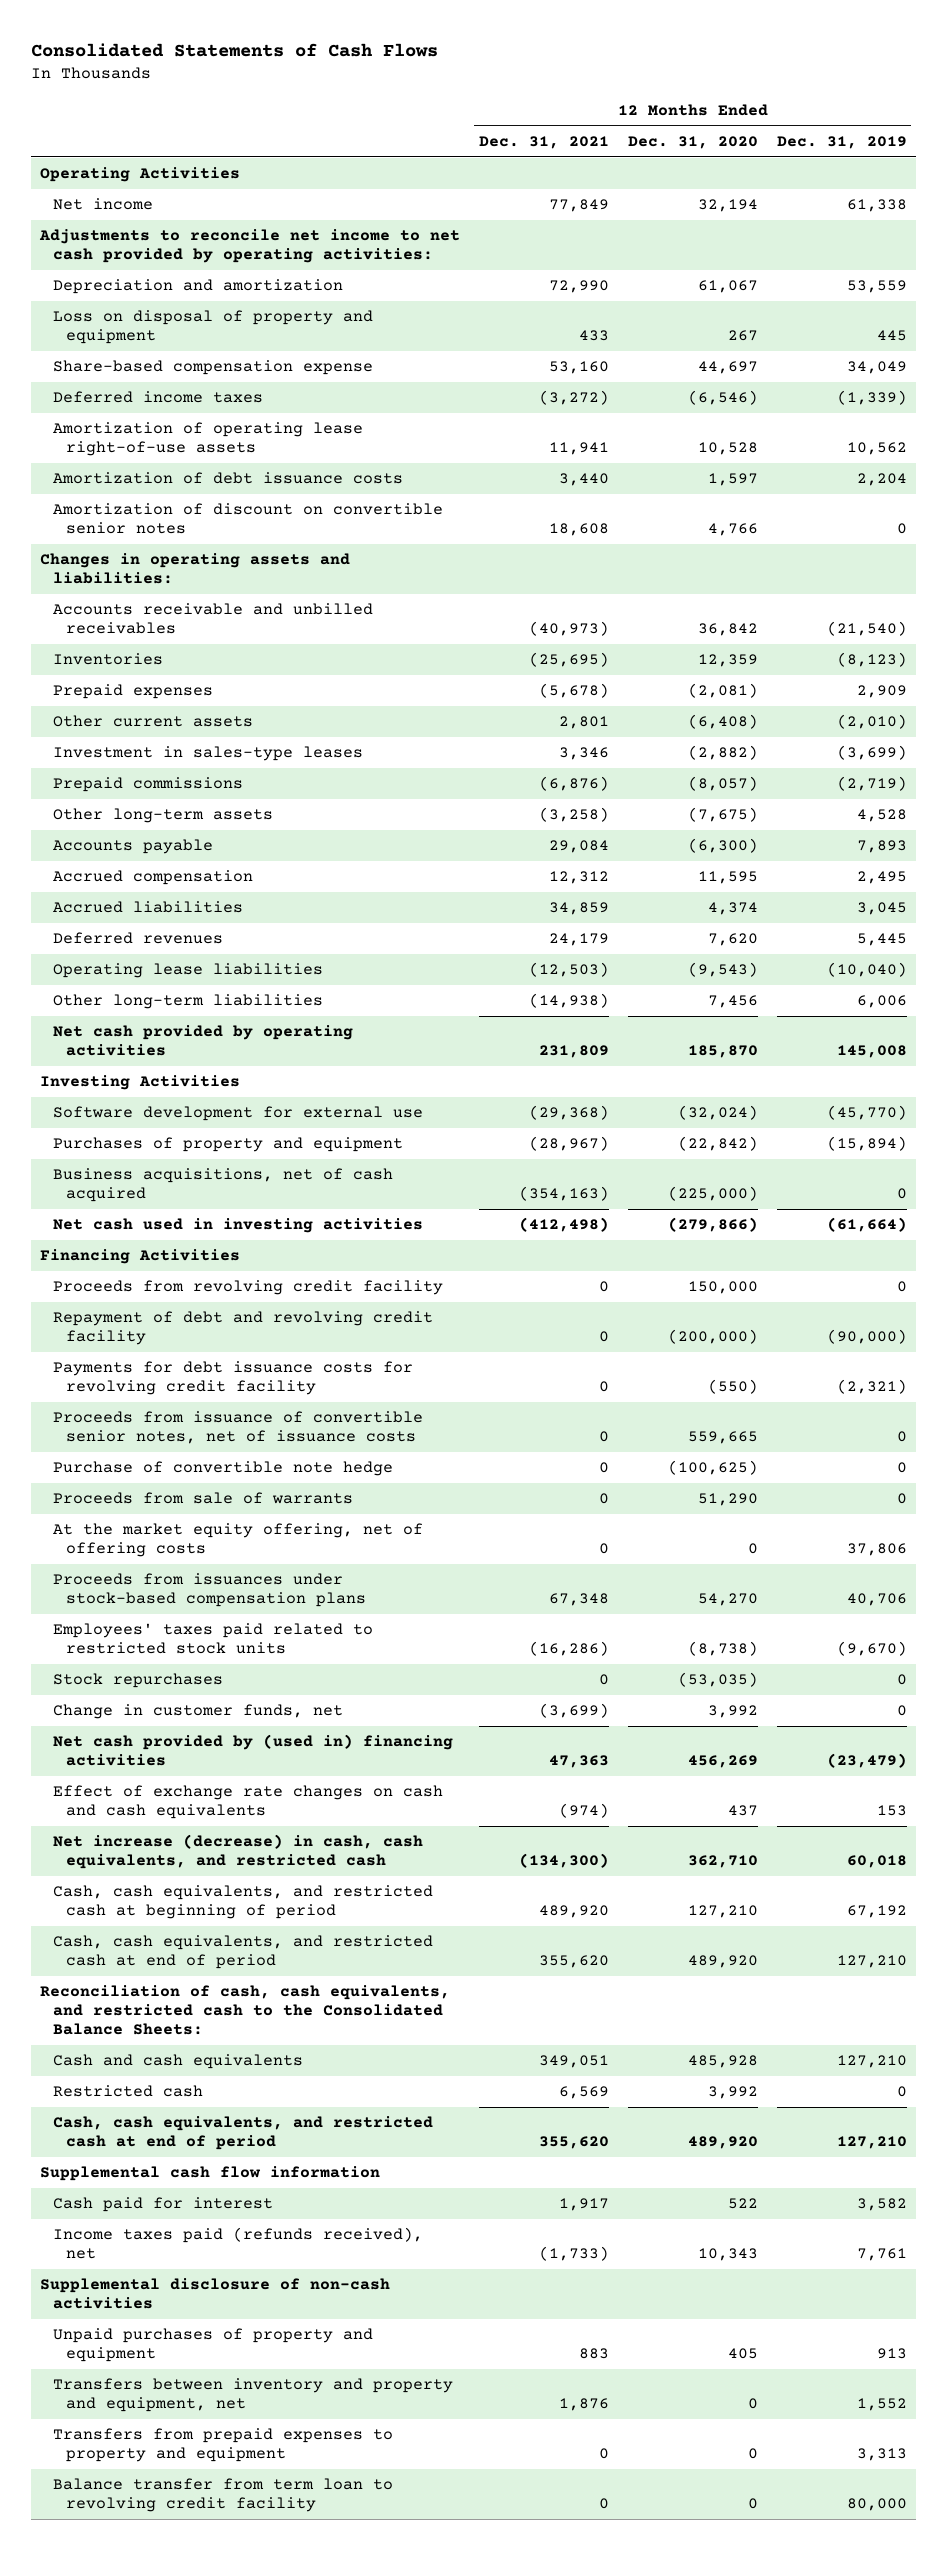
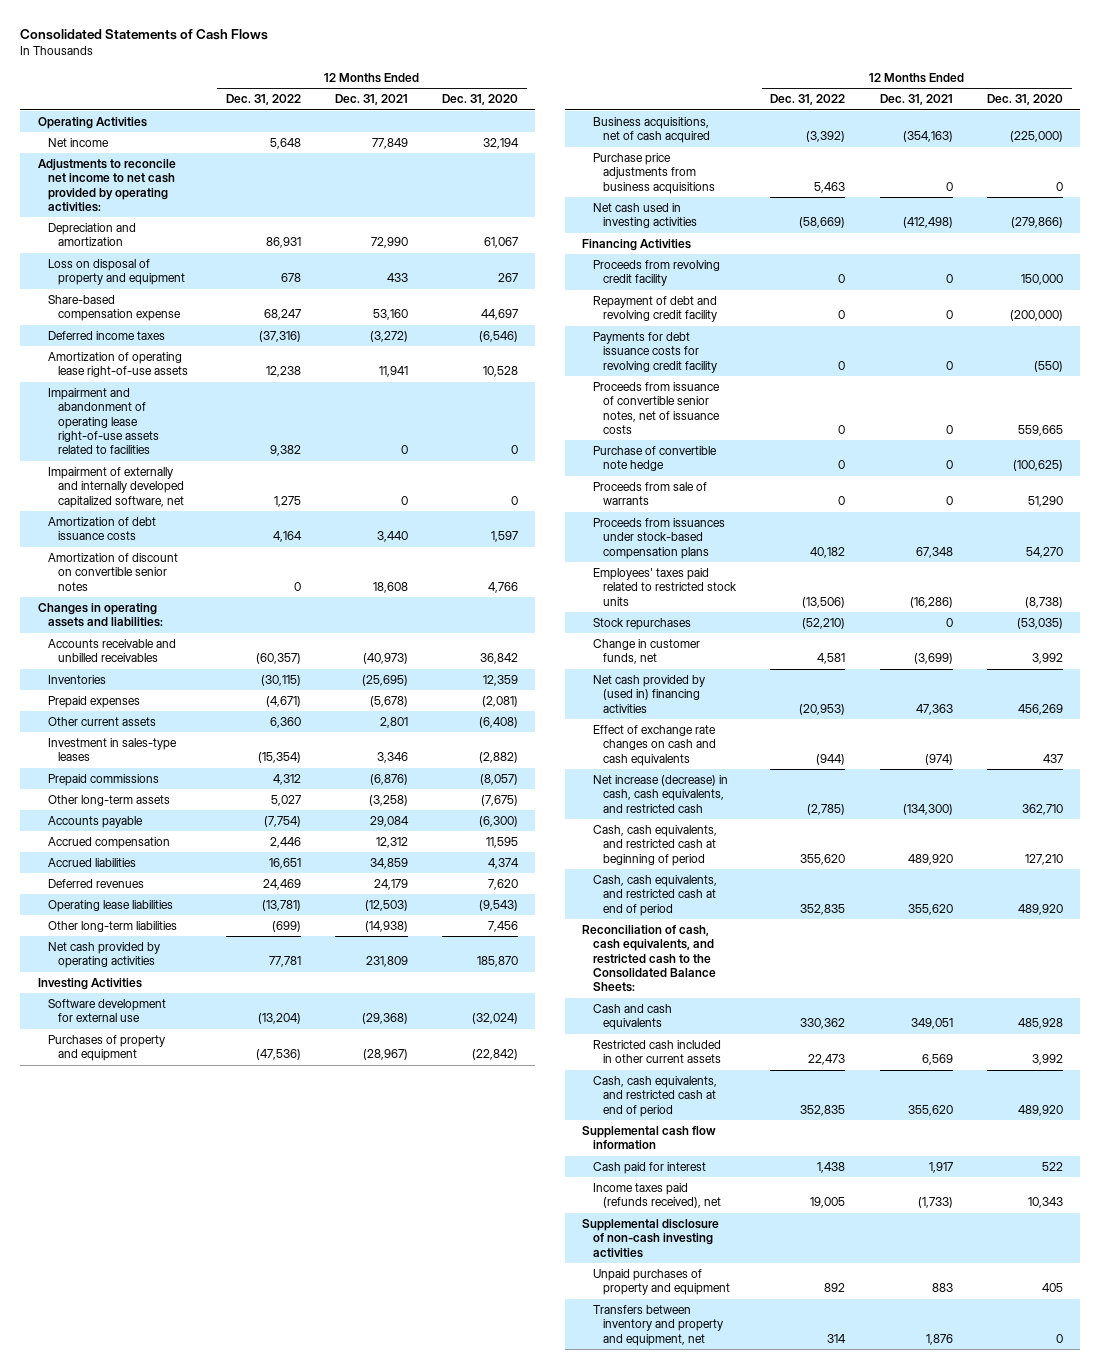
- | 12 Months Ended Dec. 31, 2021 | 12 Months Ended Dec. 31, 2020 | 12 Months Ended Dec. 31, 2019
+ | 12 Months Ended Dec. 31, 2022 | 12 Months Ended Dec. 31, 2021 | 12 Months Ended Dec. 31, 2020
+ Impairment and abandonment of operating lease right-of-use assets related to facilities | 9,382 | 0 | 0
+ Impairment of externally and internally developed capitalized software, net | 1,275 | 0 | 0
+ Purchase price adjustments from business acquisitions | 5,463 | 0 | 0
- At the market equity offering, net of offering costs | 0 | 0 | 37,806
- Restricted cash | 6,569 | 3,992 | 0
+ Restricted cash included in other current assets | 22,473 | 6,569 | 3,992
- Supplemental disclosure of non-cash activities
+ Supplemental disclosure of non-cash investing activities
- Transfers from prepaid expenses to property and equipment | 0 | 0 | 3,313
- Balance transfer from term loan to revolving credit facility | 0 | 0 | 80,000

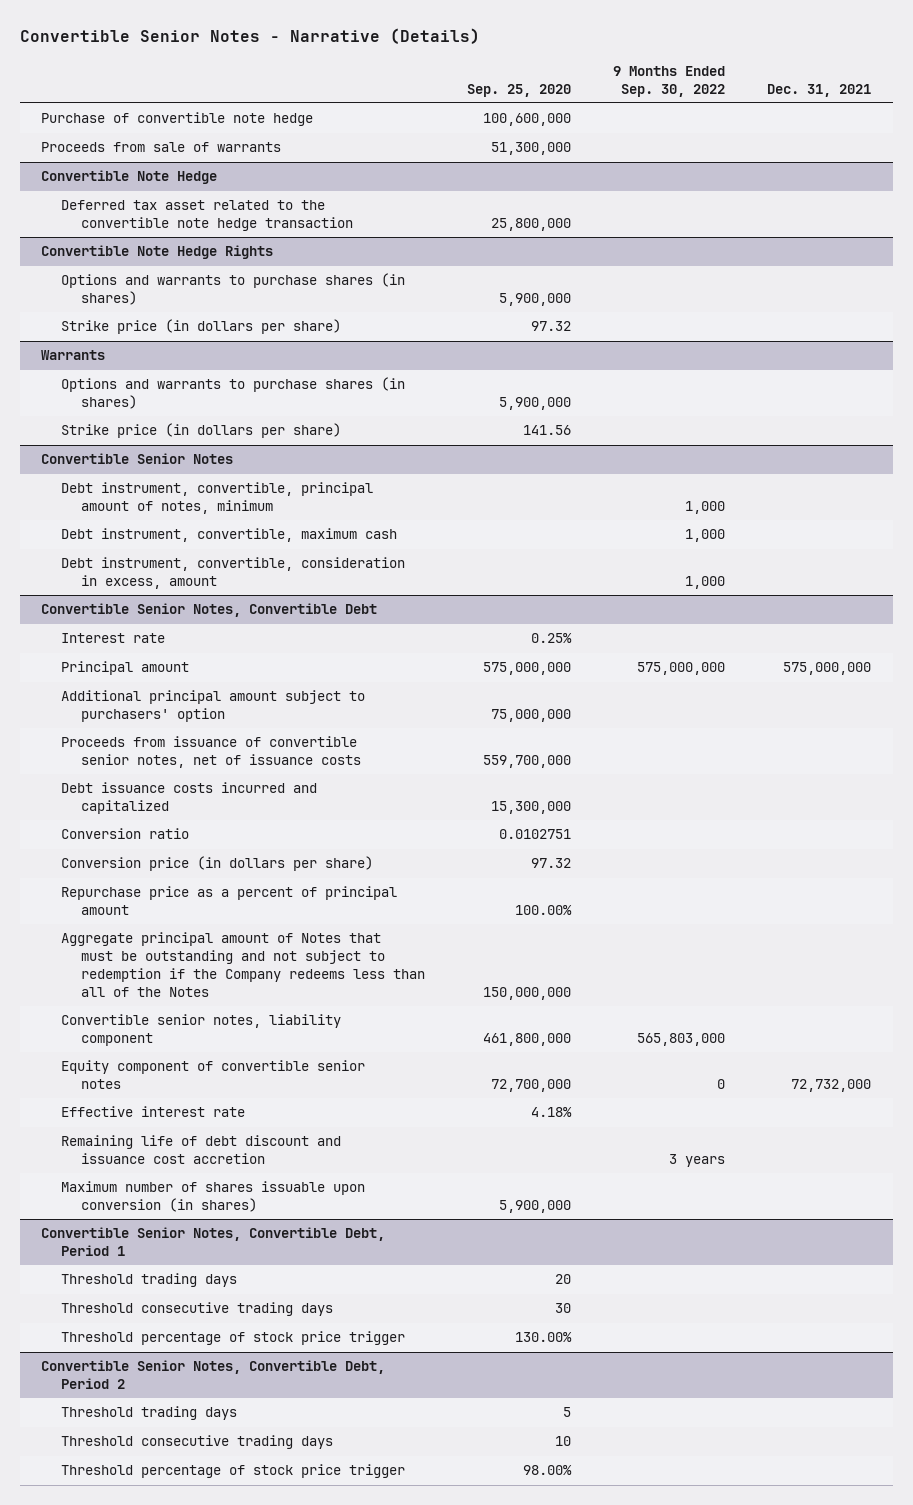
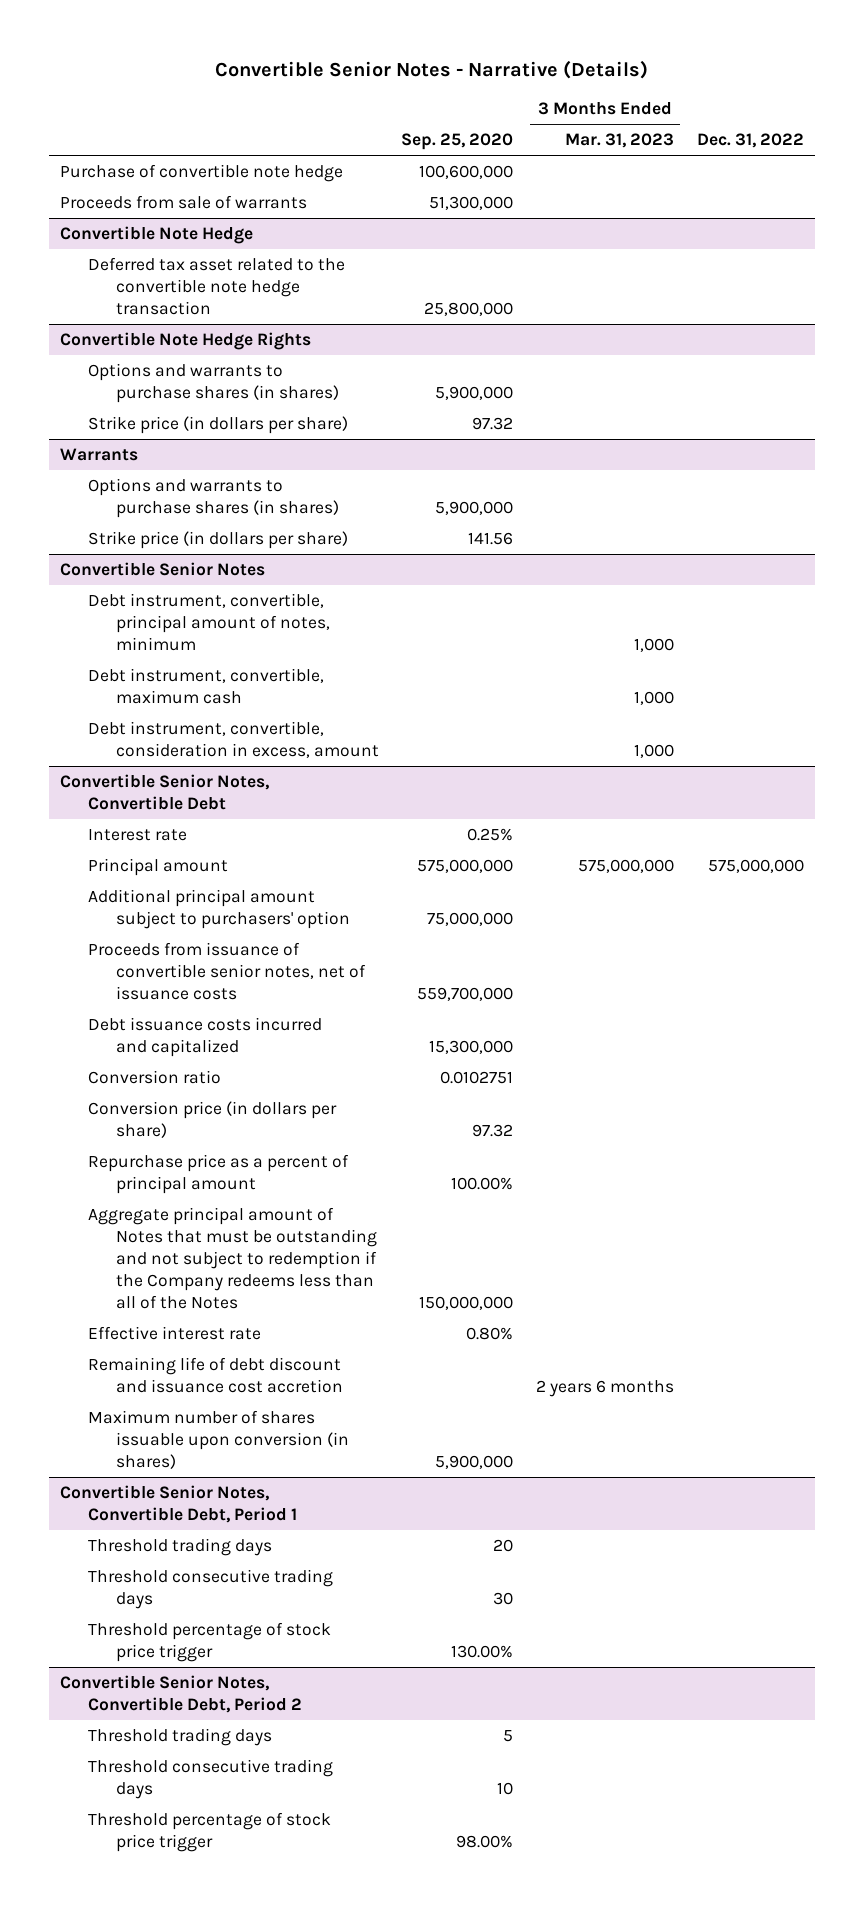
- | Sep. 25, 2020 | 9 Months Ended Sep. 30, 2022 | Dec. 31, 2021
+ | Sep. 25, 2020 | 3 Months Ended Mar. 31, 2023 | Dec. 31, 2022
@ Convertible Senior Notes, Convertible Debt
- Convertible senior notes, liability component | 461,800,000 | 565,803,000 |
- Equity component of convertible senior notes | 72,700,000 | 0 | 72,732,000
- Effective interest rate | 4.18% | |
+ Effective interest rate | 0.80% | |

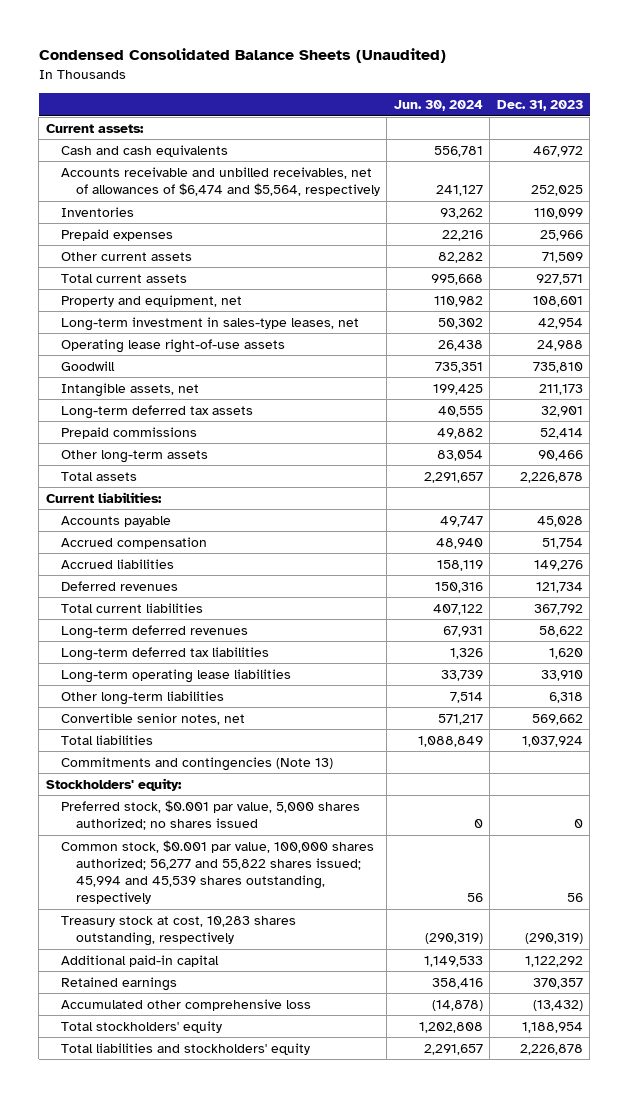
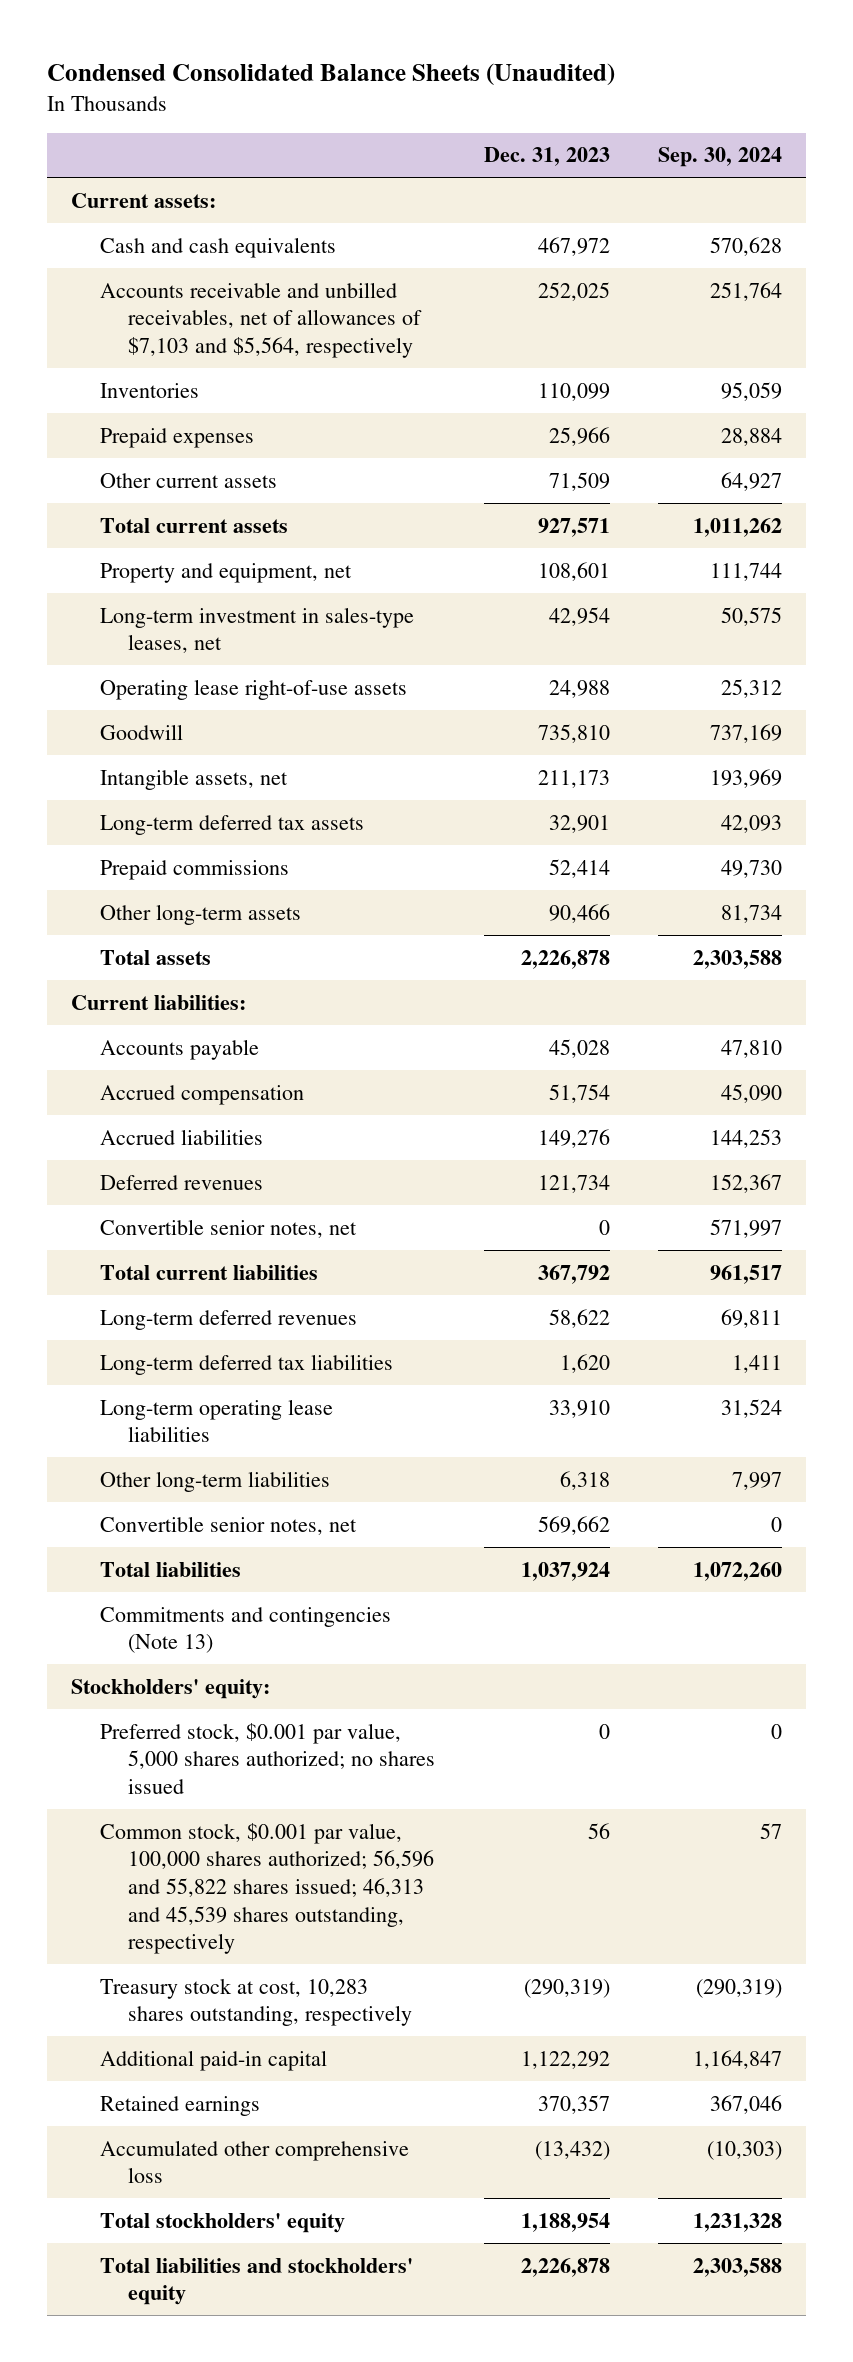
- | Jun. 30, 2024 | Dec. 31, 2023
+ | Dec. 31, 2023 | Sep. 30, 2024
- Accounts receivable and unbilled receivables, net of allowances of $6,474 and $5,564, respectively | 241,127 | 252,025
+ Accounts receivable and unbilled receivables, net of allowances of $7,103 and $5,564, respectively | 252,025 | 251,764
+ Convertible senior notes, net | 0 | 571,997
- Common stock, $0.001 par value, 100,000 shares authorized; 56,277 and 55,822 shares issued; 45,994 and 45,539 shares outstanding, respectively | 56 | 56
+ Common stock, $0.001 par value, 100,000 shares authorized; 56,596 and 55,822 shares issued; 46,313 and 45,539 shares outstanding, respectively | 56 | 57

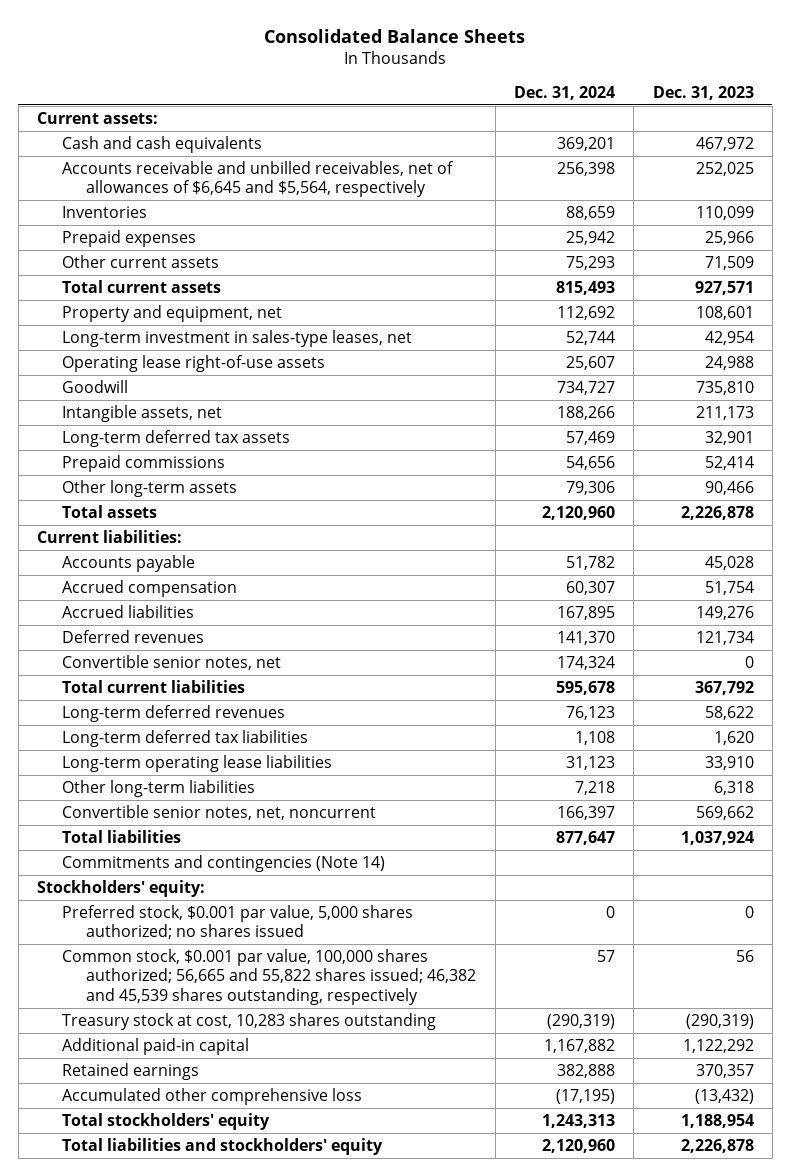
- Condensed Consolidated Balance Sheets (Unaudited)
+ Consolidated Balance Sheets
- | Dec. 31, 2023 | Sep. 30, 2024
+ | Dec. 31, 2024 | Dec. 31, 2023
- Accounts receivable and unbilled receivables, net of allowances of $7,103 and $5,564, respectively | 252,025 | 251,764
+ Accounts receivable and unbilled receivables, net of allowances of $6,645 and $5,564, respectively | 256,398 | 252,025
- Convertible senior notes, net | 569,662 | 0
+ Convertible senior notes, net, noncurrent | 166,397 | 569,662
- Commitments and contingencies (Note 13)
+ Commitments and contingencies (Note 14)
- Common stock, $0.001 par value, 100,000 shares authorized; 56,596 and 55,822 shares issued; 46,313 and 45,539 shares outstanding, respectively | 56 | 57
- Treasury stock at cost, 10,283 shares outstanding, respectively | (290,319) | (290,319)
+ Common stock, $0.001 par value, 100,000 shares authorized; 56,665 and 55,822 shares issued; 46,382 and 45,539 shares outstanding, respectively | 57 | 56
+ Treasury stock at cost, 10,283 shares outstanding | (290,319) | (290,319)

